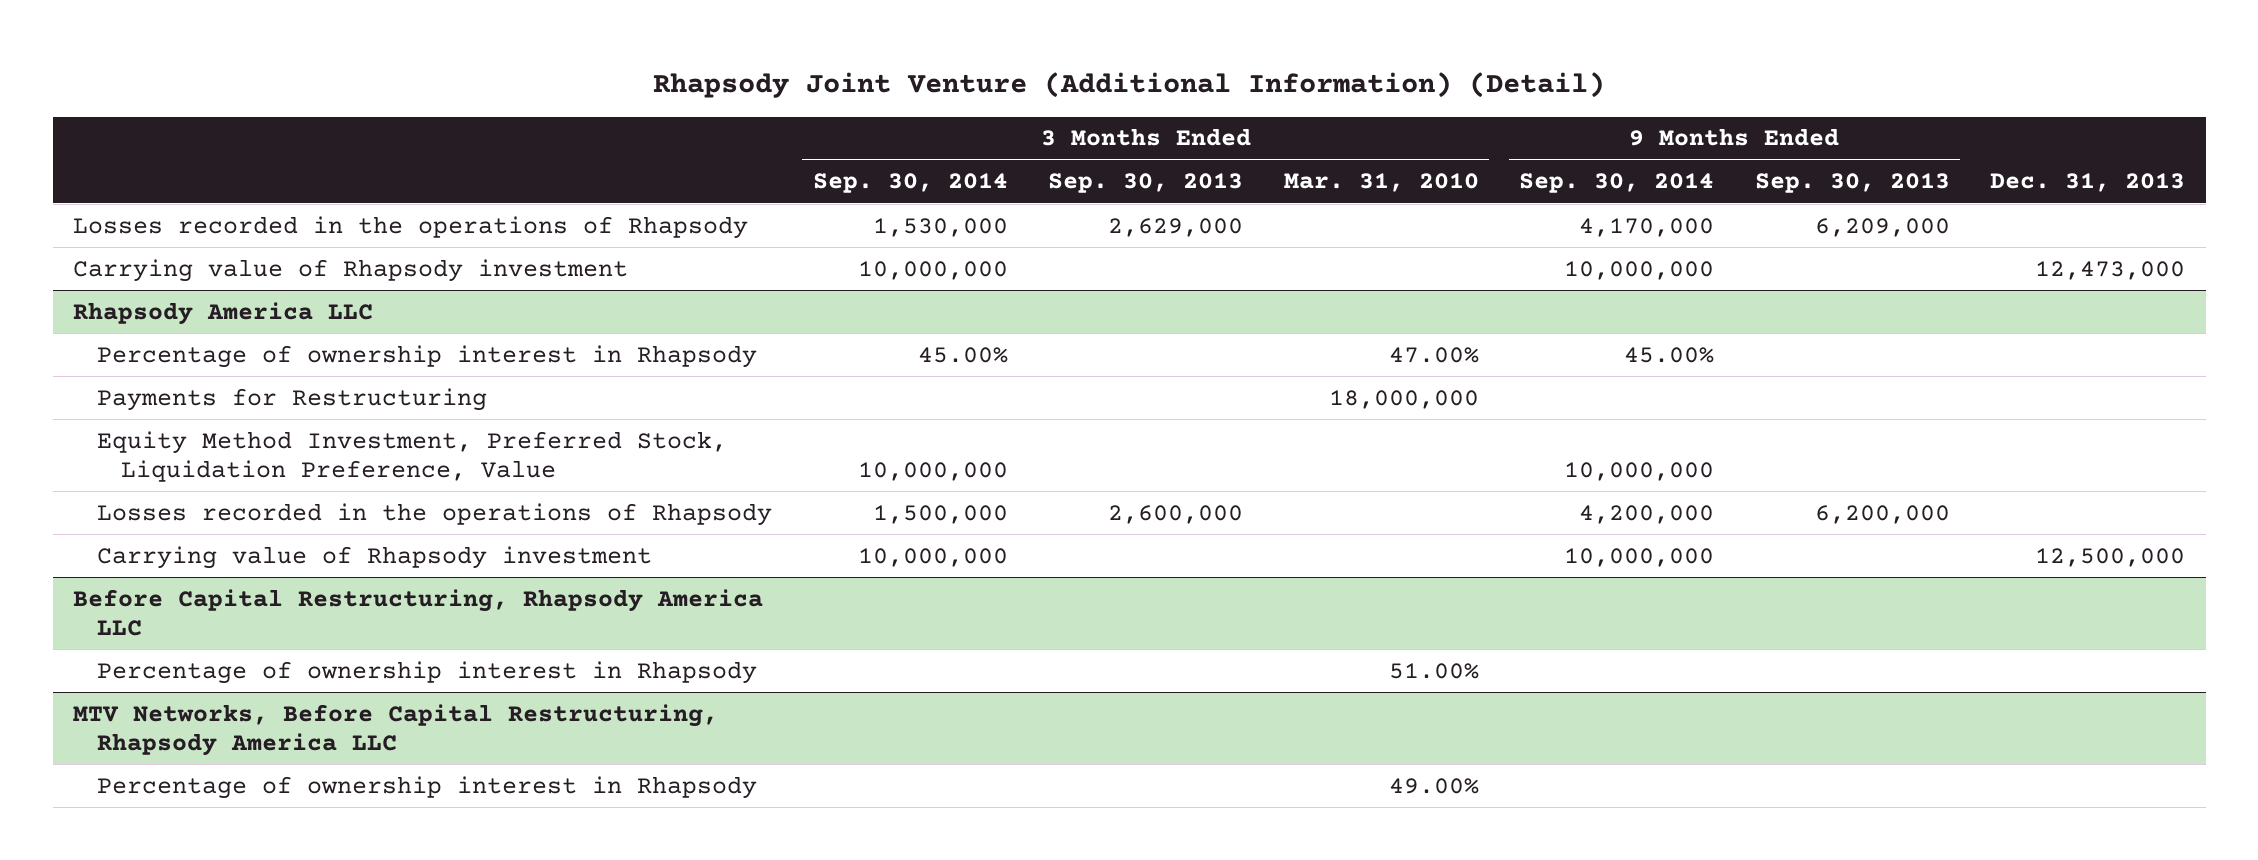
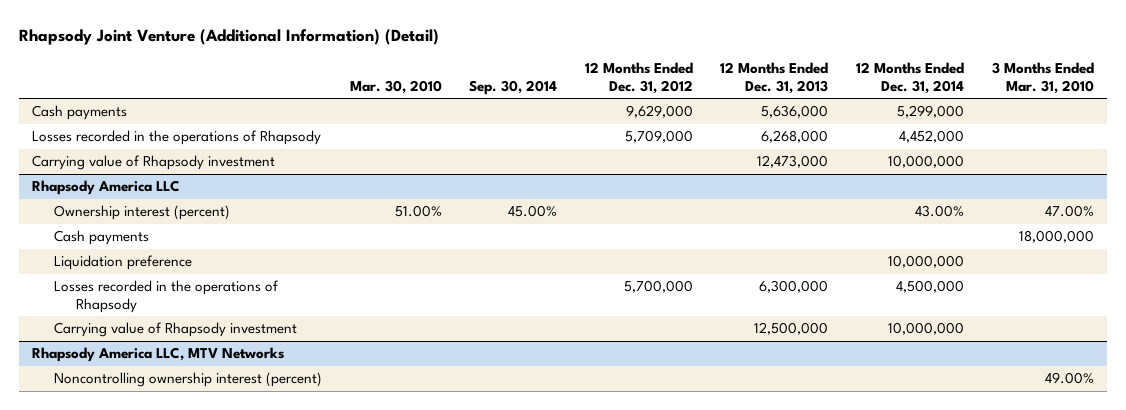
- | 3 Months Ended Sep. 30, 2014 | 3 Months Ended Sep. 30, 2013 | 3 Months Ended Mar. 31, 2010 | 9 Months Ended Sep. 30, 2014 | 9 Months Ended Sep. 30, 2013 | Dec. 31, 2013
+ | Mar. 30, 2010 | Sep. 30, 2014 | 12 Months Ended Dec. 31, 2012 | 12 Months Ended Dec. 31, 2013 | 12 Months Ended Dec. 31, 2014 | 3 Months Ended Mar. 31, 2010
+ Cash payments | | | 9,629,000 | 5,636,000 | 5,299,000 |
@ Rhapsody America LLC
- Percentage of ownership interest in Rhapsody | 45.00% | | 47.00% | 45.00% | |
- Payments for Restructuring | | | 18,000,000 | | |
- Equity Method Investment, Preferred Stock, Liquidation Preference, Value | 10,000,000 | | | 10,000,000 | |
+ Ownership interest (percent) | 51.00% | 45.00% | | | 43.00% | 47.00%
+ Cash payments | | | | | | 18,000,000
+ Liquidation preference | | | | | 10,000,000 |
- Before Capital Restructuring, Rhapsody America LLC
- Percentage of ownership interest in Rhapsody | | | 51.00% | | |
- MTV Networks, Before Capital Restructuring, Rhapsody America LLC
- Percentage of ownership interest in Rhapsody | | | 49.00% | | |
+ Rhapsody America LLC, MTV Networks
+ Noncontrolling ownership interest (percent) | | | | | | 49.00%

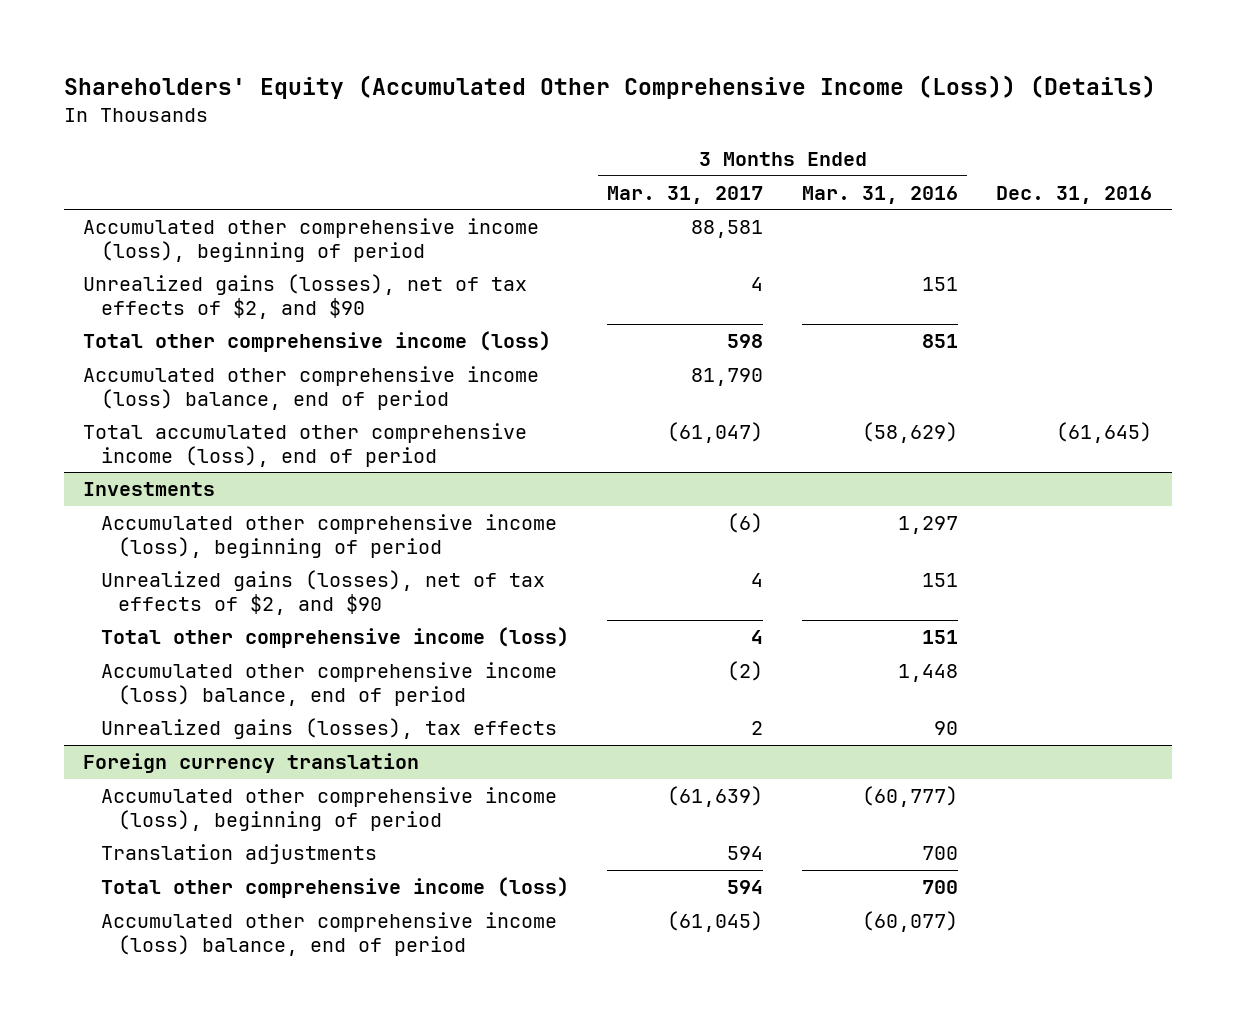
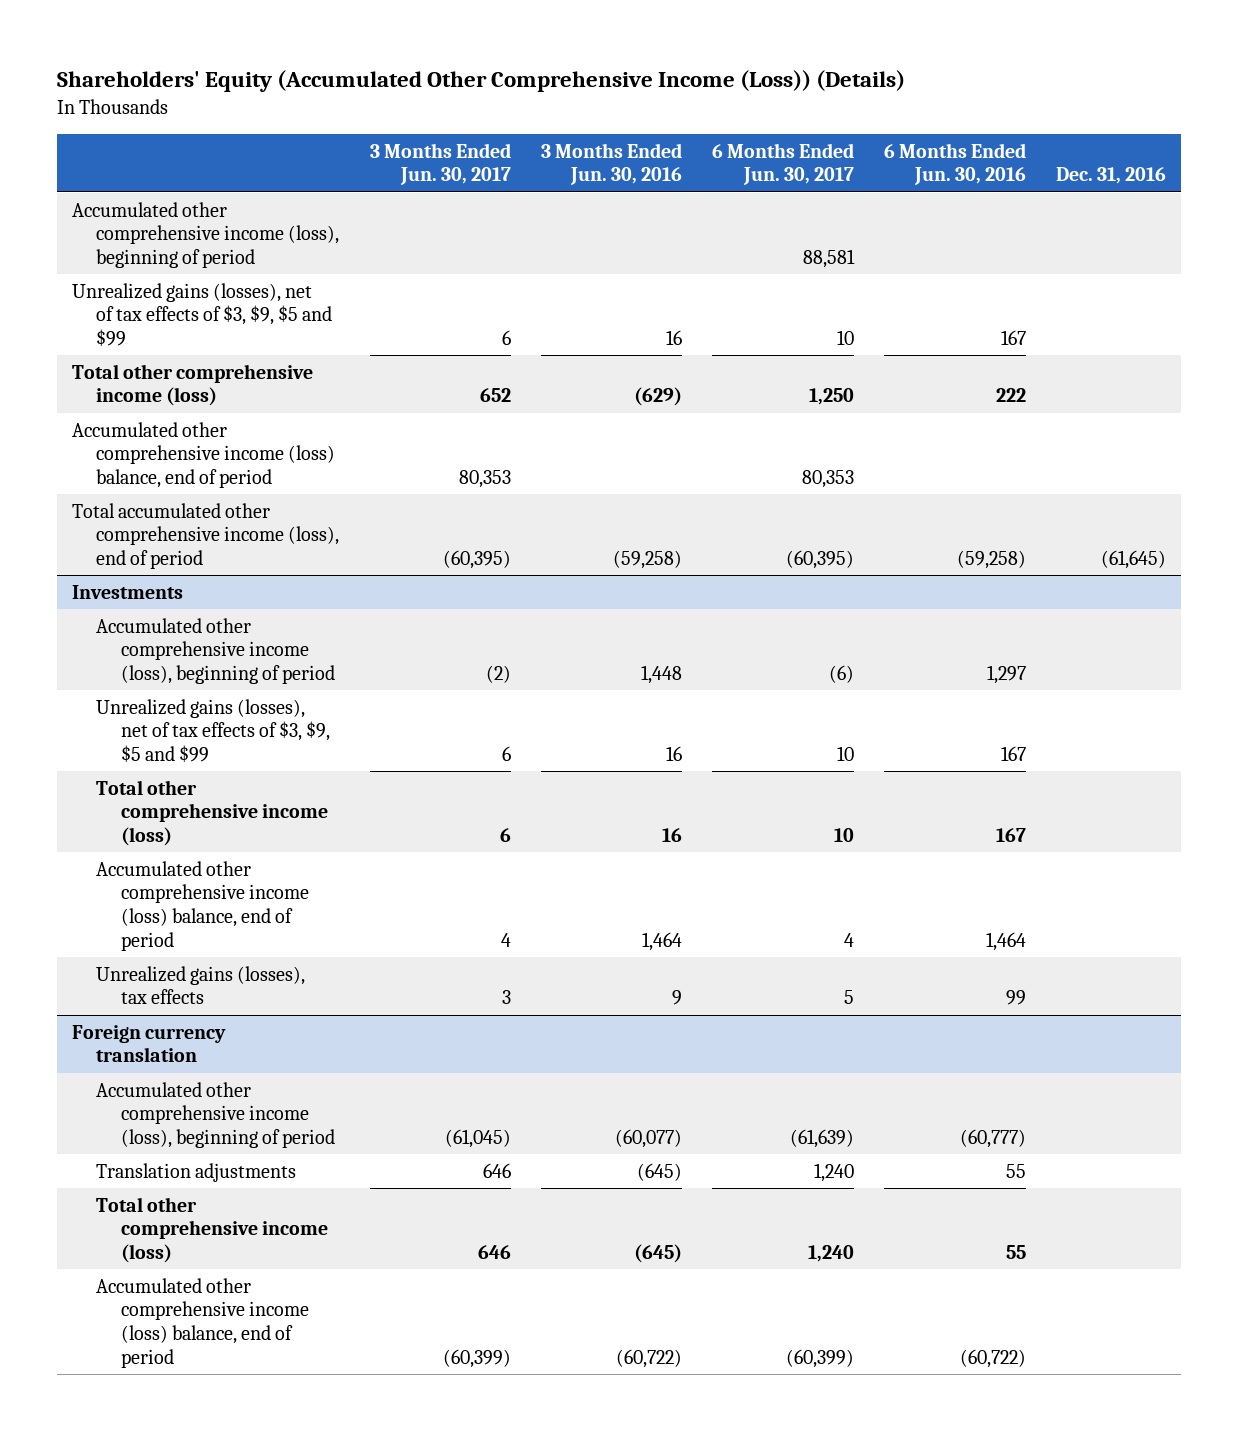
- | 3 Months Ended Mar. 31, 2017 | 3 Months Ended Mar. 31, 2016 | Dec. 31, 2016
+ | 3 Months Ended Jun. 30, 2017 | 3 Months Ended Jun. 30, 2016 | 6 Months Ended Jun. 30, 2017 | 6 Months Ended Jun. 30, 2016 | Dec. 31, 2016
- Unrealized gains (losses), net of tax effects of $2, and $90 | 4 | 151 |
+ Unrealized gains (losses), net of tax effects of $3, $9, $5 and $99 | 6 | 16 | 10 | 167 |
@ Investments
- Unrealized gains (losses), net of tax effects of $2, and $90 | 4 | 151 |
+ Unrealized gains (losses), net of tax effects of $3, $9, $5 and $99 | 6 | 16 | 10 | 167 |

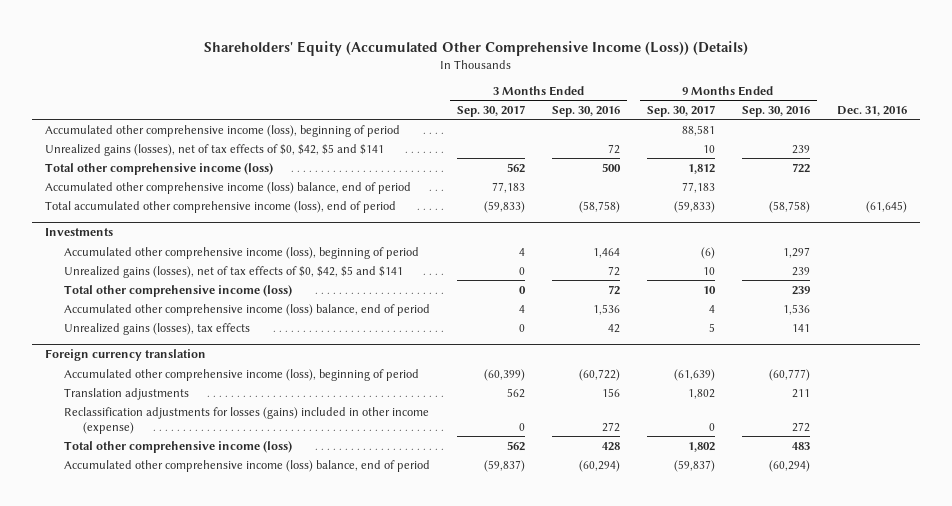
- | 3 Months Ended Jun. 30, 2017 | 3 Months Ended Jun. 30, 2016 | 6 Months Ended Jun. 30, 2017 | 6 Months Ended Jun. 30, 2016 | Dec. 31, 2016
+ | 3 Months Ended Sep. 30, 2017 | 3 Months Ended Sep. 30, 2016 | 9 Months Ended Sep. 30, 2017 | 9 Months Ended Sep. 30, 2016 | Dec. 31, 2016
- Unrealized gains (losses), net of tax effects of $3, $9, $5 and $99 | 6 | 16 | 10 | 167 |
+ Unrealized gains (losses), net of tax effects of $0, $42, $5 and $141 | | 72 | 10 | 239 |
@ Investments
- Unrealized gains (losses), net of tax effects of $3, $9, $5 and $99 | 6 | 16 | 10 | 167 |
+ Unrealized gains (losses), net of tax effects of $0, $42, $5 and $141 | 0 | 72 | 10 | 239 |
@ Foreign currency translation
+ Reclassification adjustments for losses (gains) included in other income (expense) | 0 | 272 | 0 | 272 |

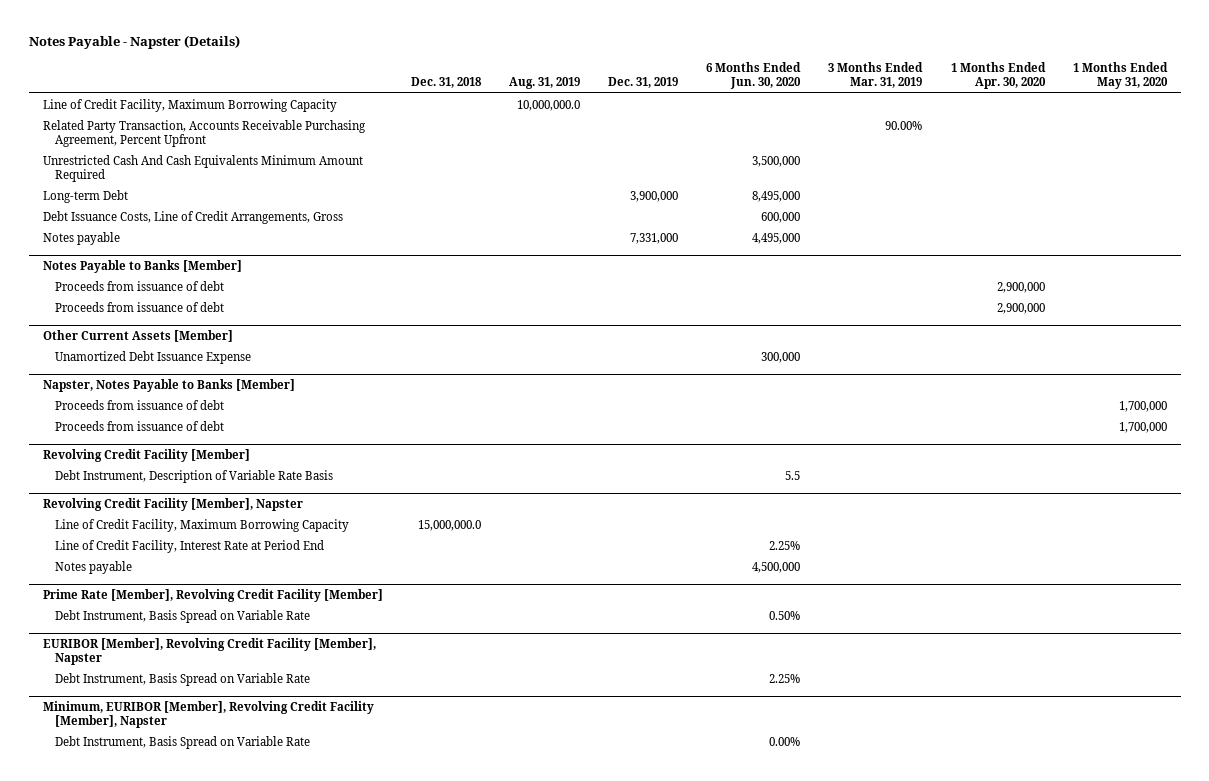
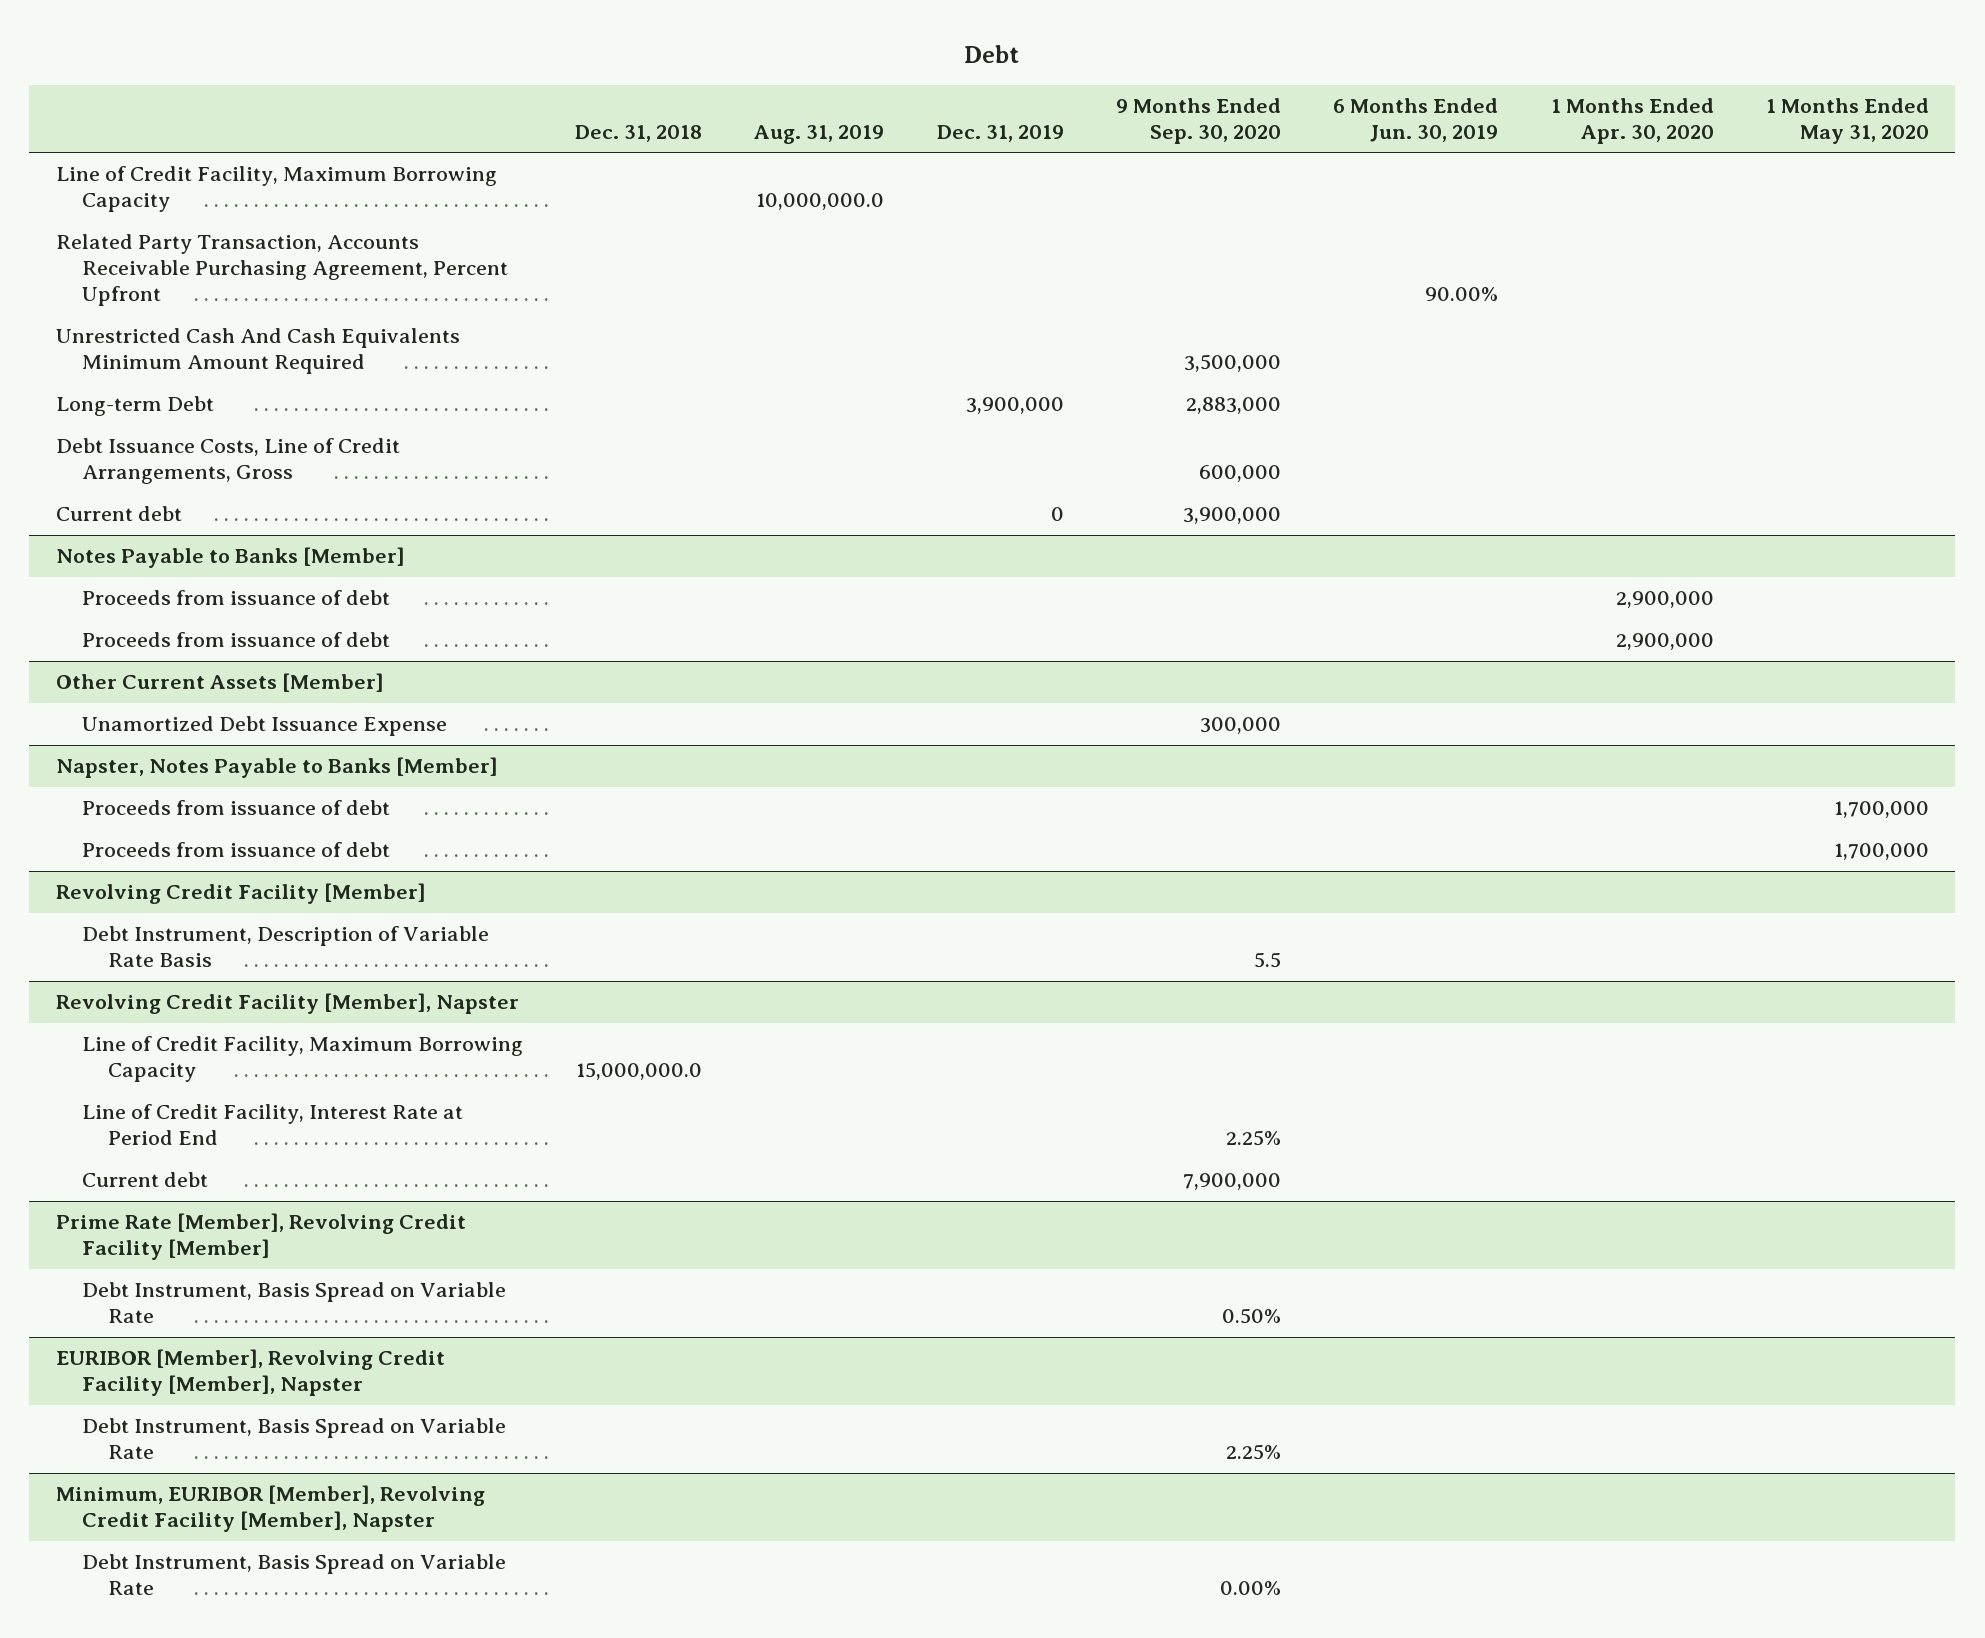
- Notes Payable - Napster (Details)
+ Debt
- | Dec. 31, 2018 | Aug. 31, 2019 | Dec. 31, 2019 | 6 Months Ended Jun. 30, 2020 | 3 Months Ended Mar. 31, 2019 | 1 Months Ended Apr. 30, 2020 | 1 Months Ended May 31, 2020
+ | Dec. 31, 2018 | Aug. 31, 2019 | Dec. 31, 2019 | 9 Months Ended Sep. 30, 2020 | 6 Months Ended Jun. 30, 2019 | 1 Months Ended Apr. 30, 2020 | 1 Months Ended May 31, 2020
- Notes payable | | | 7,331,000 | 4,495,000 | | |
+ Current debt | | | 0 | 3,900,000 | | |
@ Revolving Credit Facility [Member], Napster
- Notes payable | | | | 4,500,000 | | |
+ Current debt | | | | 7,900,000 | | |

